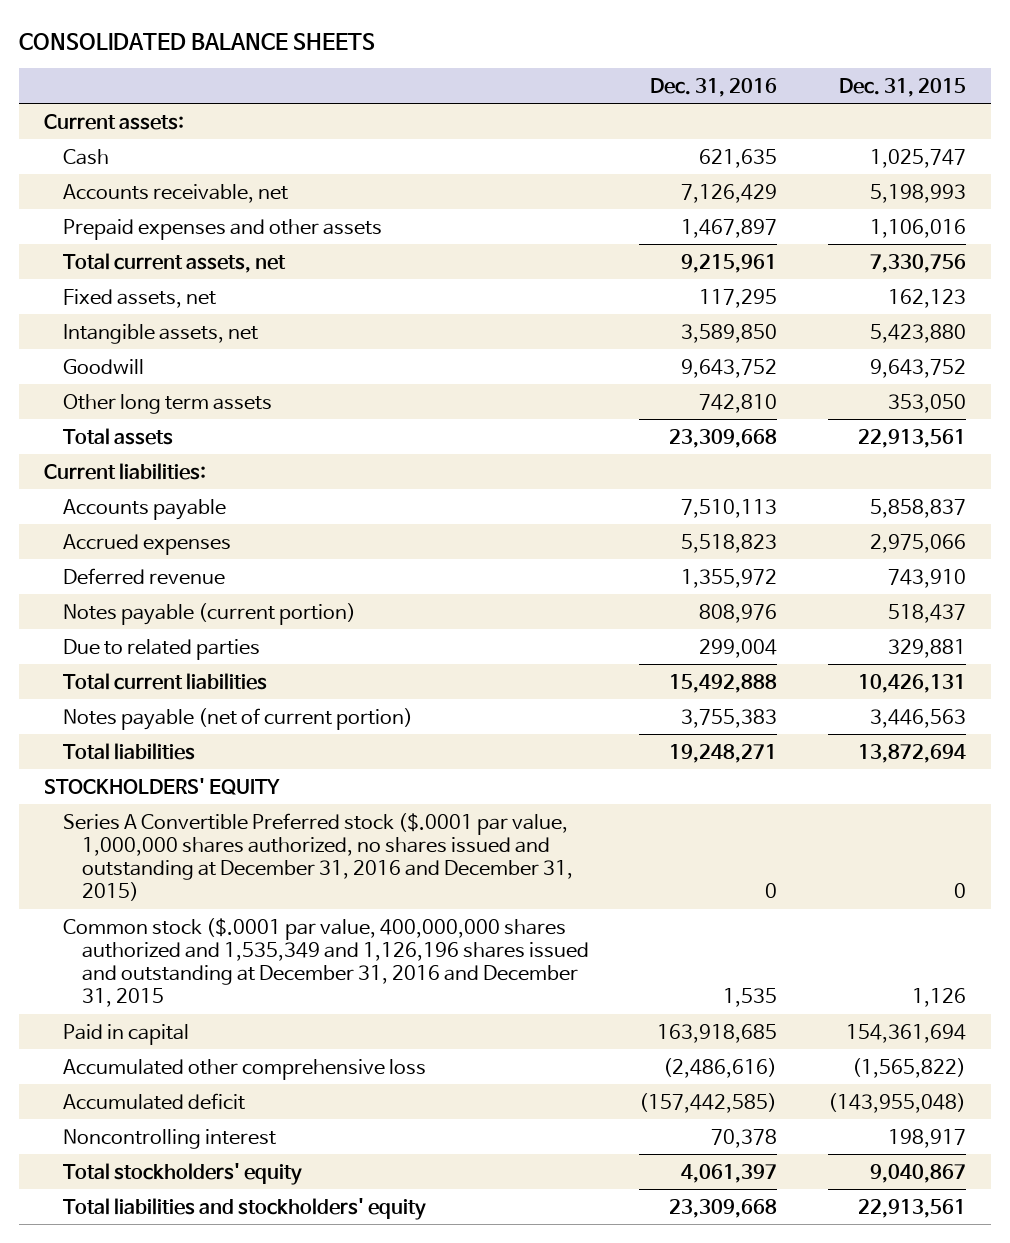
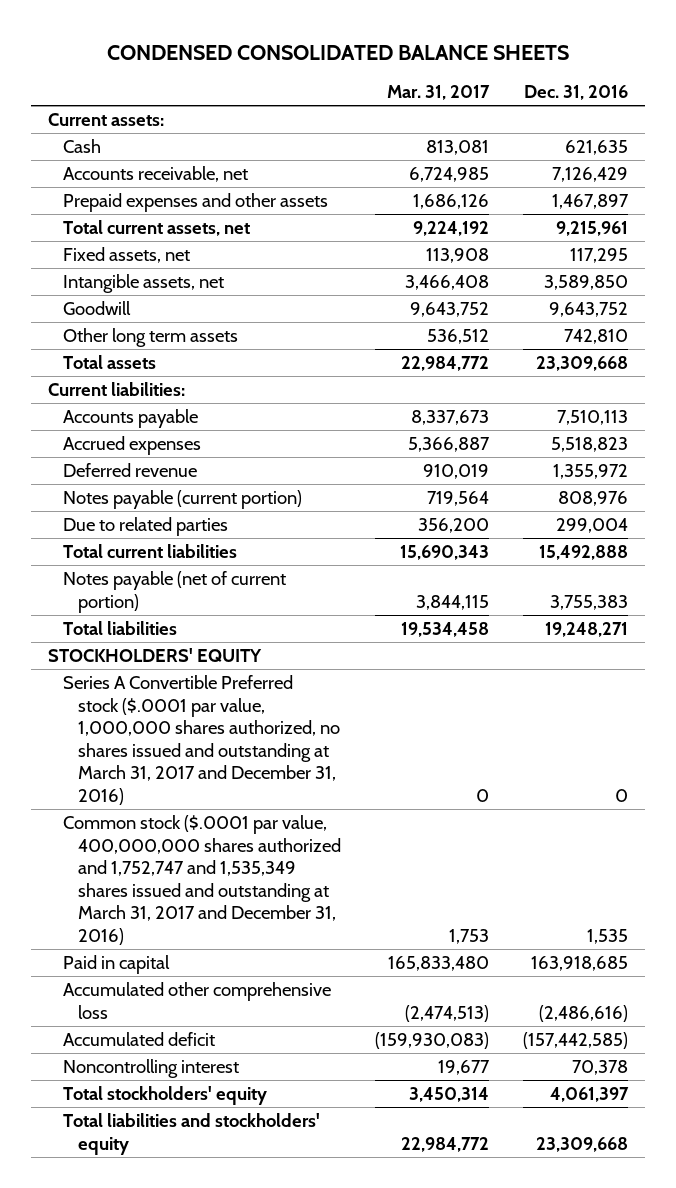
- CONSOLIDATED BALANCE SHEETS
+ CONDENSED CONSOLIDATED BALANCE SHEETS
- | Dec. 31, 2016 | Dec. 31, 2015
+ | Mar. 31, 2017 | Dec. 31, 2016
- Series A Convertible Preferred stock ($.0001 par value, 1,000,000 shares authorized, no shares issued and outstanding at December 31, 2016 and December 31, 2015) | 0 | 0
- Common stock ($.0001 par value, 400,000,000 shares authorized and 1,535,349 and 1,126,196 shares issued and outstanding at December 31, 2016 and December 31, 2015 | 1,535 | 1,126
+ Series A Convertible Preferred stock ($.0001 par value, 1,000,000 shares authorized, no shares issued and outstanding at March 31, 2017 and December 31, 2016) | 0 | 0
+ Common stock ($.0001 par value, 400,000,000 shares authorized and 1,752,747 and 1,535,349 shares issued and outstanding at March 31, 2017 and December 31, 2016) | 1,753 | 1,535

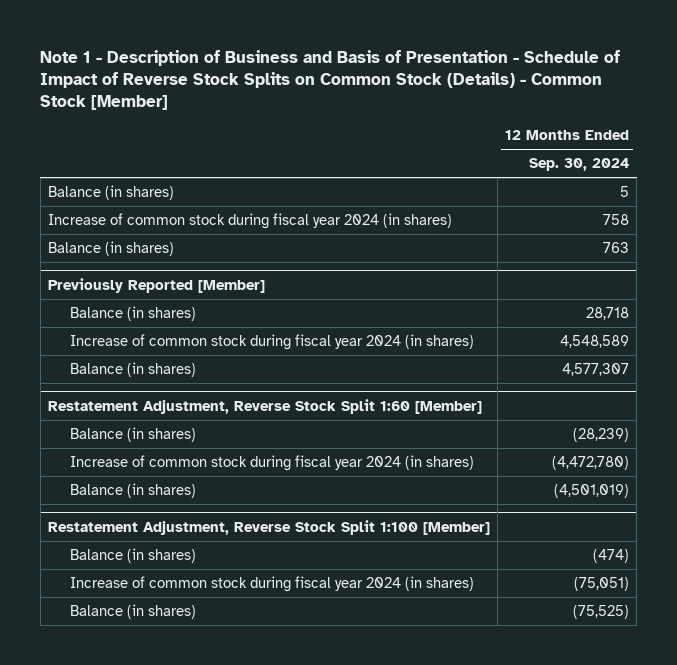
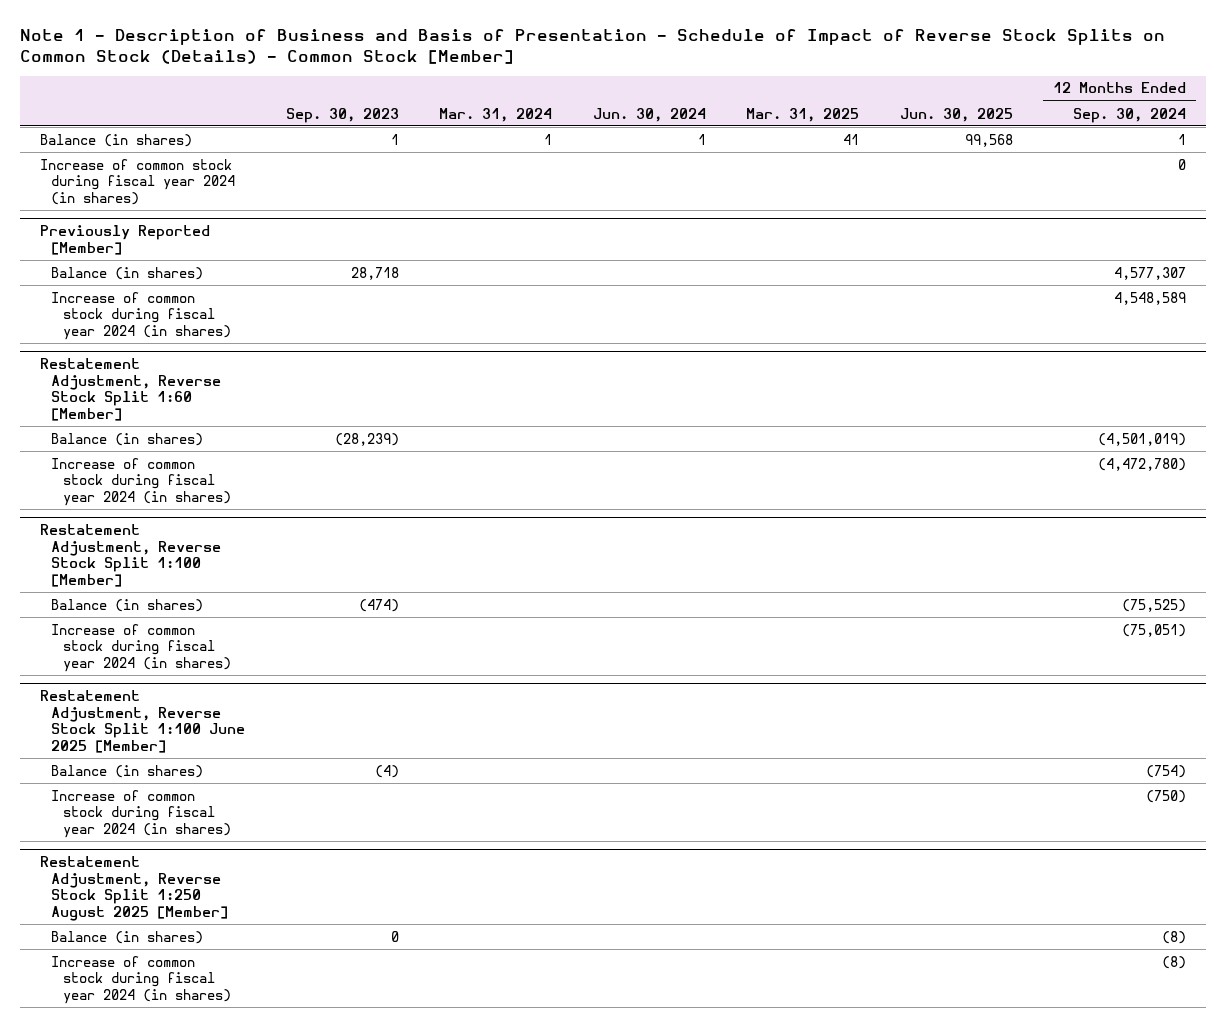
- | 12 Months Ended Sep. 30, 2024
+ | Sep. 30, 2023 | Mar. 31, 2024 | Jun. 30, 2024 | Mar. 31, 2025 | Jun. 30, 2025 | 12 Months Ended Sep. 30, 2024
- Balance (in shares) | 5
- Increase of common stock during fiscal year 2024 (in shares) | 758
- Balance (in shares) | 763
+ Balance (in shares) | 1 | 1 | 1 | 41 | 99,568 | 1
+ Increase of common stock during fiscal year 2024 (in shares) | | | | | | 0
@ Previously Reported [Member]
- Balance (in shares) | 28,718
moved down: Increase of common stock during fiscal year 2024 (in shares) | | | | | | 4,548,589
@ Restatement Adjustment, Reverse Stock Split 1:60 [Member]
- Balance (in shares) | (28,239)
moved down: Increase of common stock during fiscal year 2024 (in shares) | | | | | | (4,472,780)
@ Restatement Adjustment, Reverse Stock Split 1:100 [Member]
- Balance (in shares) | (474)
moved down: Increase of common stock during fiscal year 2024 (in shares) | | | | | | (75,051)
+ Restatement Adjustment, Reverse Stock Split 1:100 June 2025 [Member]
+ Balance (in shares) | (4) | | | | | (754)
+ Increase of common stock during fiscal year 2024 (in shares) | | | | | | (750)
+ Restatement Adjustment, Reverse Stock Split 1:250 August 2025 [Member]
+ Balance (in shares) | 0 | | | | | (8)
+ Increase of common stock during fiscal year 2024 (in shares) | | | | | | (8)

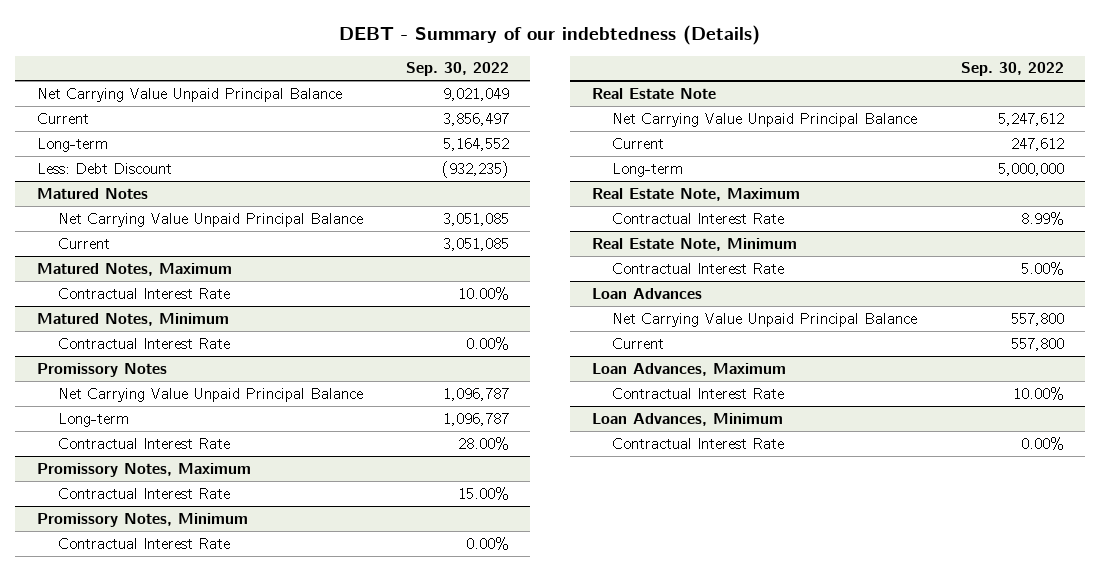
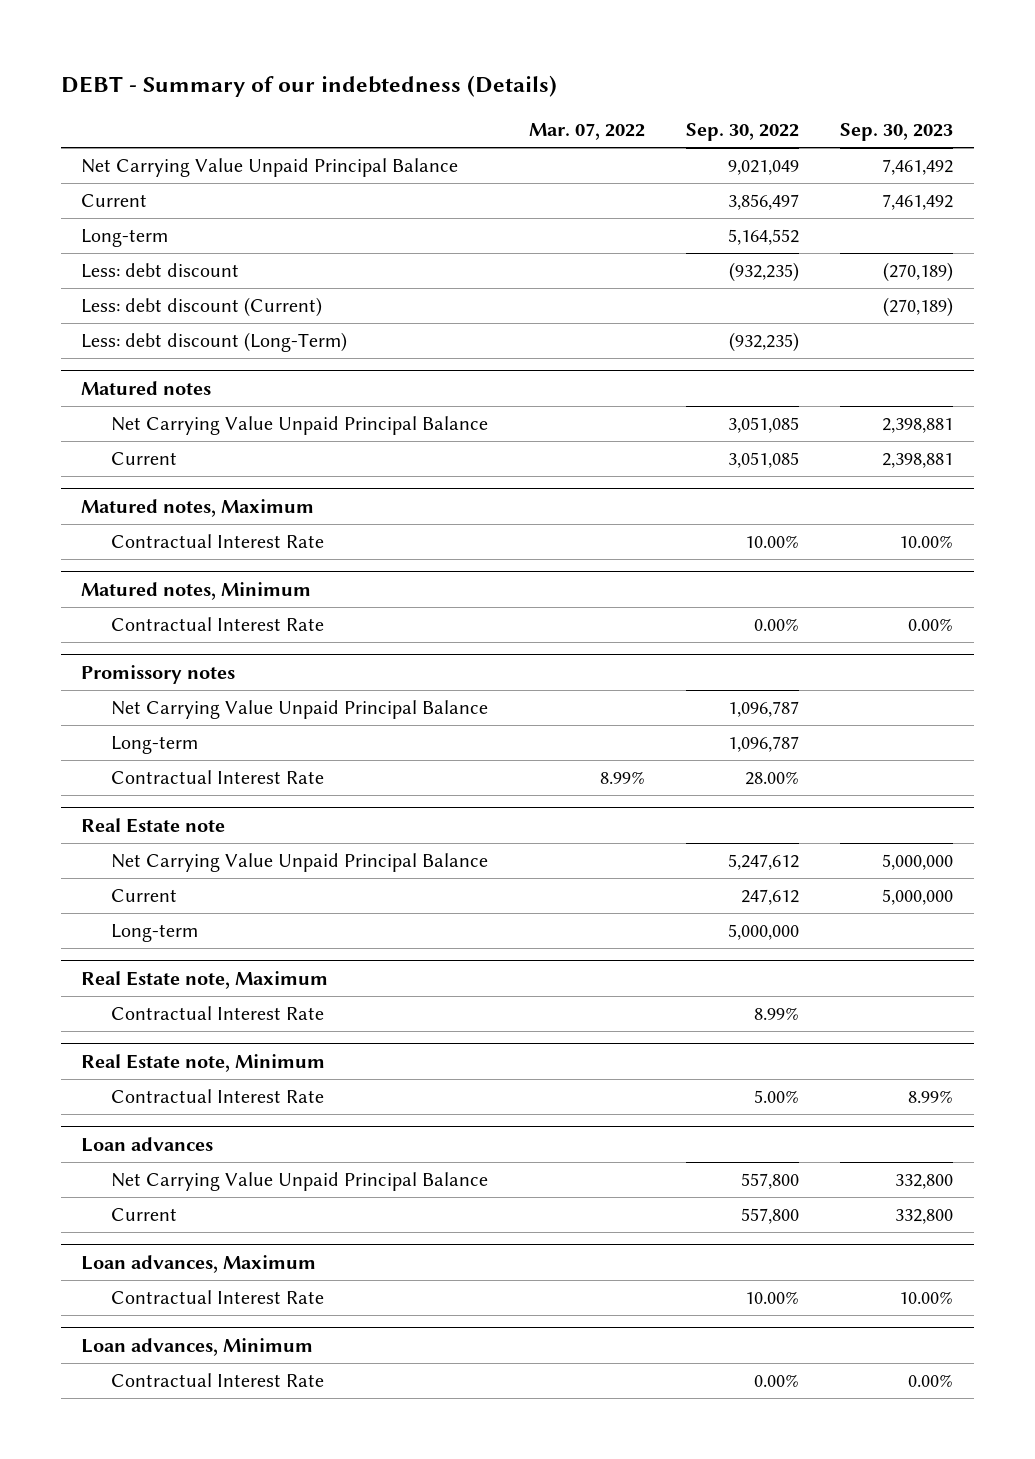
- | Sep. 30, 2022
+ | Mar. 07, 2022 | Sep. 30, 2022 | Sep. 30, 2023
- Less: Debt Discount | (932,235)
- Matured Notes
+ Less: debt discount | | (932,235) | (270,189)
+ Less: debt discount (Current) | | | (270,189)
+ Less: debt discount (Long-Term) | | (932,235) |
+ Matured notes
- Matured Notes, Maximum
+ Matured notes, Maximum
- Matured Notes, Minimum
+ Matured notes, Minimum
- Promissory Notes
+ Promissory notes
- Promissory Notes, Maximum
- Contractual Interest Rate | 15.00%
- Promissory Notes, Minimum
- Contractual Interest Rate | 0.00%
- Real Estate Note
+ Real Estate note
- Real Estate Note, Maximum
+ Real Estate note, Maximum
- Real Estate Note, Minimum
+ Real Estate note, Minimum
- Loan Advances
+ Loan advances
- Loan Advances, Maximum
+ Loan advances, Maximum
- Loan Advances, Minimum
+ Loan advances, Minimum

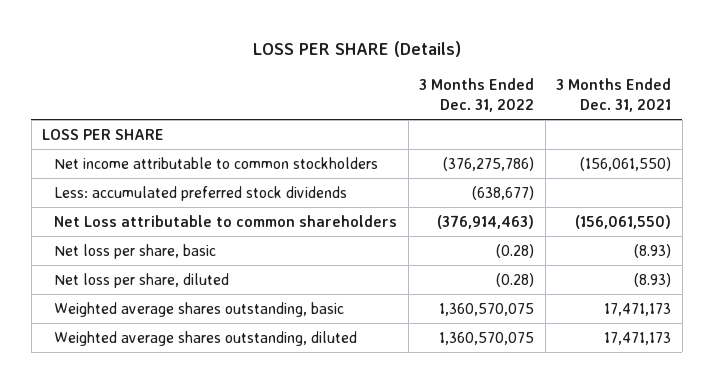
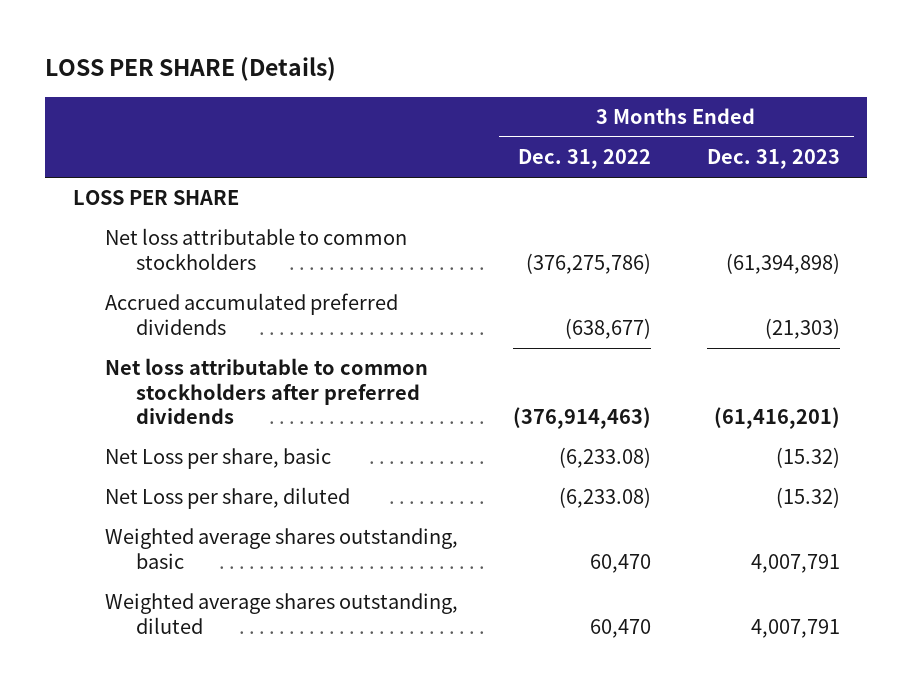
- | 3 Months Ended Dec. 31, 2022 | 3 Months Ended Dec. 31, 2021
+ | 3 Months Ended Dec. 31, 2022 | 3 Months Ended Dec. 31, 2023
- Net income attributable to common stockholders | (376,275,786) | (156,061,550)
- Less: accumulated preferred stock dividends | (638,677) |
- Net Loss attributable to common shareholders | (376,914,463) | (156,061,550)
- Net loss per share, basic | (0.28) | (8.93)
- Net loss per share, diluted | (0.28) | (8.93)
- Weighted average shares outstanding, basic | 1,360,570,075 | 17,471,173
- Weighted average shares outstanding, diluted | 1,360,570,075 | 17,471,173
+ Net loss attributable to common stockholders | (376,275,786) | (61,394,898)
+ Accrued accumulated preferred dividends | (638,677) | (21,303)
+ Net loss attributable to common stockholders after preferred dividends | (376,914,463) | (61,416,201)
+ Net Loss per share, basic | (6,233.08) | (15.32)
+ Net Loss per share, diluted | (6,233.08) | (15.32)
+ Weighted average shares outstanding, basic | 60,470 | 4,007,791
+ Weighted average shares outstanding, diluted | 60,470 | 4,007,791

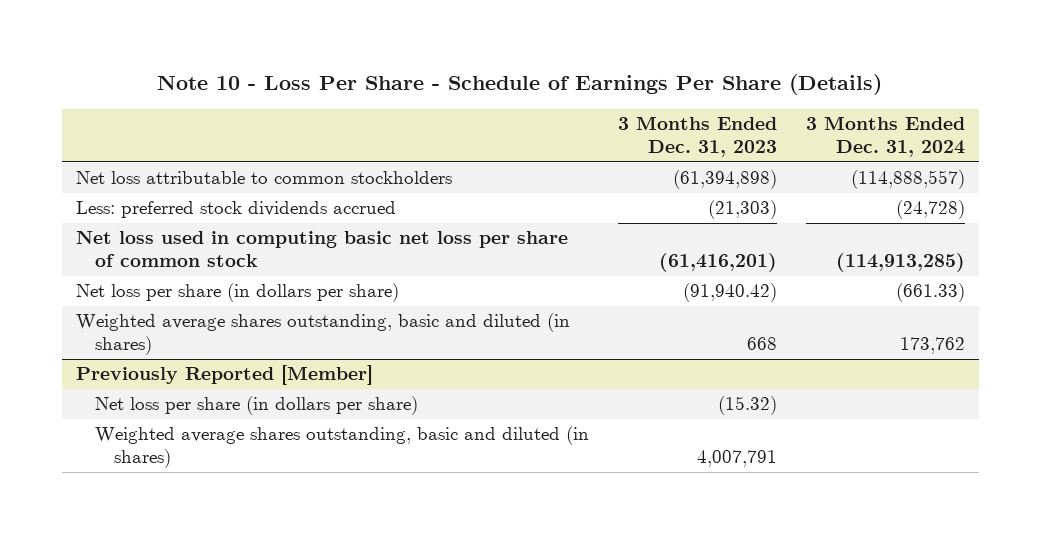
- LOSS PER SHARE (Details)
+ Note 10 - Loss Per Share - Schedule of Earnings Per Share (Details)
- | 3 Months Ended Dec. 31, 2022 | 3 Months Ended Dec. 31, 2023
+ | 3 Months Ended Dec. 31, 2023 | 3 Months Ended Dec. 31, 2024
- LOSS PER SHARE
- Accrued accumulated preferred dividends | (638,677) | (21,303)
- Net loss attributable to common stockholders after preferred dividends | (376,914,463) | (61,416,201)
- Net Loss per share, basic | (6,233.08) | (15.32)
- Net Loss per share, diluted | (6,233.08) | (15.32)
- Weighted average shares outstanding, basic | 60,470 | 4,007,791
- Weighted average shares outstanding, diluted | 60,470 | 4,007,791
+ Less: preferred stock dividends accrued | (21,303) | (24,728)
+ Net loss used in computing basic net loss per share of common stock | (61,416,201) | (114,913,285)
+ Net loss per share (in dollars per share) | (91,940.42) | (661.33)
+ Weighted average shares outstanding, basic and diluted (in shares) | 668 | 173,762
+ Previously Reported [Member]
+ Net loss per share (in dollars per share) | (15.32) |
+ Weighted average shares outstanding, basic and diluted (in shares) | 4,007,791 |

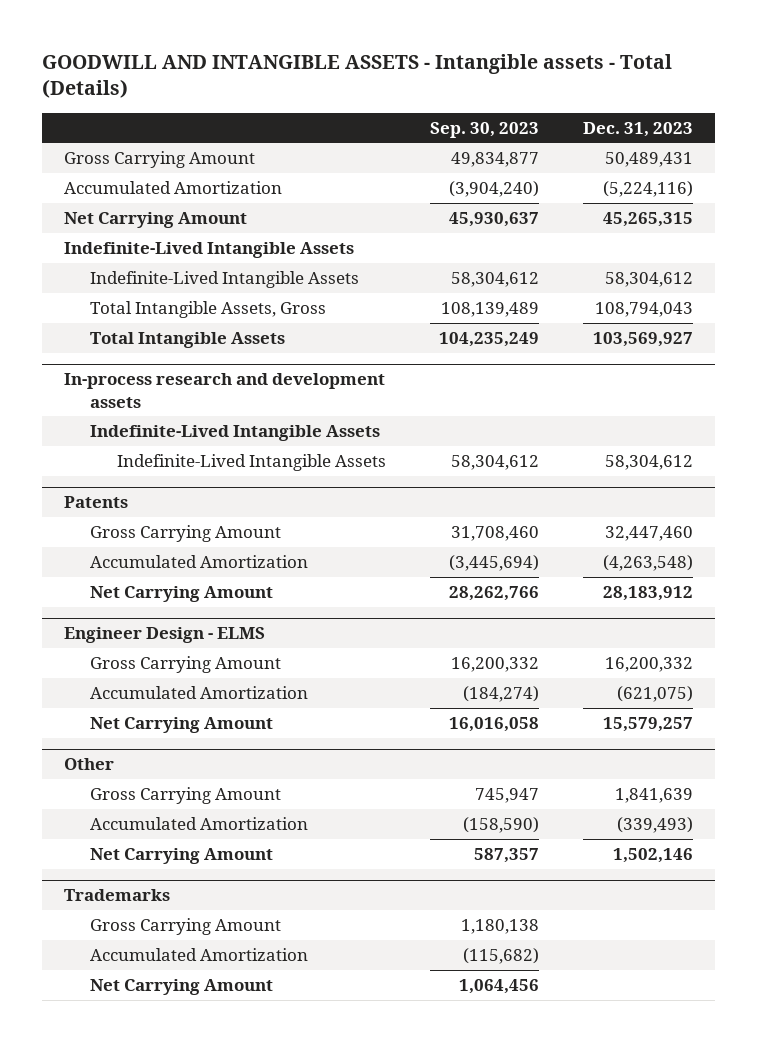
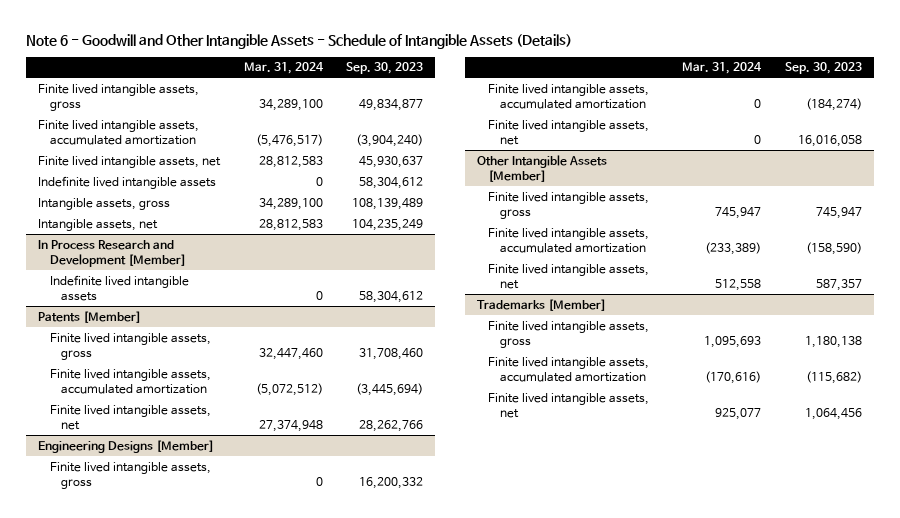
- GOODWILL AND INTANGIBLE ASSETS - Intangible assets - Total (Details)
+ Note 6 - Goodwill and Other Intangible Assets - Schedule of Intangible Assets (Details)
- | Sep. 30, 2023 | Dec. 31, 2023
+ | Mar. 31, 2024 | Sep. 30, 2023
- Gross Carrying Amount | 49,834,877 | 50,489,431
- Accumulated Amortization | (3,904,240) | (5,224,116)
- Net Carrying Amount | 45,930,637 | 45,265,315
- Indefinite-Lived Intangible Assets
- Indefinite-Lived Intangible Assets | 58,304,612 | 58,304,612
- Total Intangible Assets, Gross | 108,139,489 | 108,794,043
- Total Intangible Assets | 104,235,249 | 103,569,927
- In-process research and development assets
- Indefinite-Lived Intangible Assets
- Indefinite-Lived Intangible Assets | 58,304,612 | 58,304,612
- Patents
- Gross Carrying Amount | 31,708,460 | 32,447,460
- Accumulated Amortization | (3,445,694) | (4,263,548)
- Net Carrying Amount | 28,262,766 | 28,183,912
- Engineer Design - ELMS
- Gross Carrying Amount | 16,200,332 | 16,200,332
- Accumulated Amortization | (184,274) | (621,075)
- Net Carrying Amount | 16,016,058 | 15,579,257
- Other
- Gross Carrying Amount | 745,947 | 1,841,639
- Accumulated Amortization | (158,590) | (339,493)
- Net Carrying Amount | 587,357 | 1,502,146
- Trademarks
- Gross Carrying Amount | 1,180,138 |
- Accumulated Amortization | (115,682) |
- Net Carrying Amount | 1,064,456 |
+ Finite lived intangible assets, gross | 34,289,100 | 49,834,877
+ Finite lived intangible assets, accumulated amortization | (5,476,517) | (3,904,240)
+ Finite lived intangible assets, net | 28,812,583 | 45,930,637
+ Indefinite lived intangible assets | 0 | 58,304,612
+ Intangible assets, gross | 34,289,100 | 108,139,489
+ Intangible assets, net | 28,812,583 | 104,235,249
+ In Process Research and Development [Member]
+ Indefinite lived intangible assets | 0 | 58,304,612
+ Patents [Member]
+ Finite lived intangible assets, gross | 32,447,460 | 31,708,460
+ Finite lived intangible assets, accumulated amortization | (5,072,512) | (3,445,694)
+ Finite lived intangible assets, net | 27,374,948 | 28,262,766
+ Engineering Designs [Member]
+ Finite lived intangible assets, gross | 0 | 16,200,332
+ Finite lived intangible assets, accumulated amortization | 0 | (184,274)
+ Finite lived intangible assets, net | 0 | 16,016,058
+ Other Intangible Assets [Member]
+ Finite lived intangible assets, gross | 745,947 | 745,947
+ Finite lived intangible assets, accumulated amortization | (233,389) | (158,590)
+ Finite lived intangible assets, net | 512,558 | 587,357
+ Trademarks [Member]
+ Finite lived intangible assets, gross | 1,095,693 | 1,180,138
+ Finite lived intangible assets, accumulated amortization | (170,616) | (115,682)
+ Finite lived intangible assets, net | 925,077 | 1,064,456

